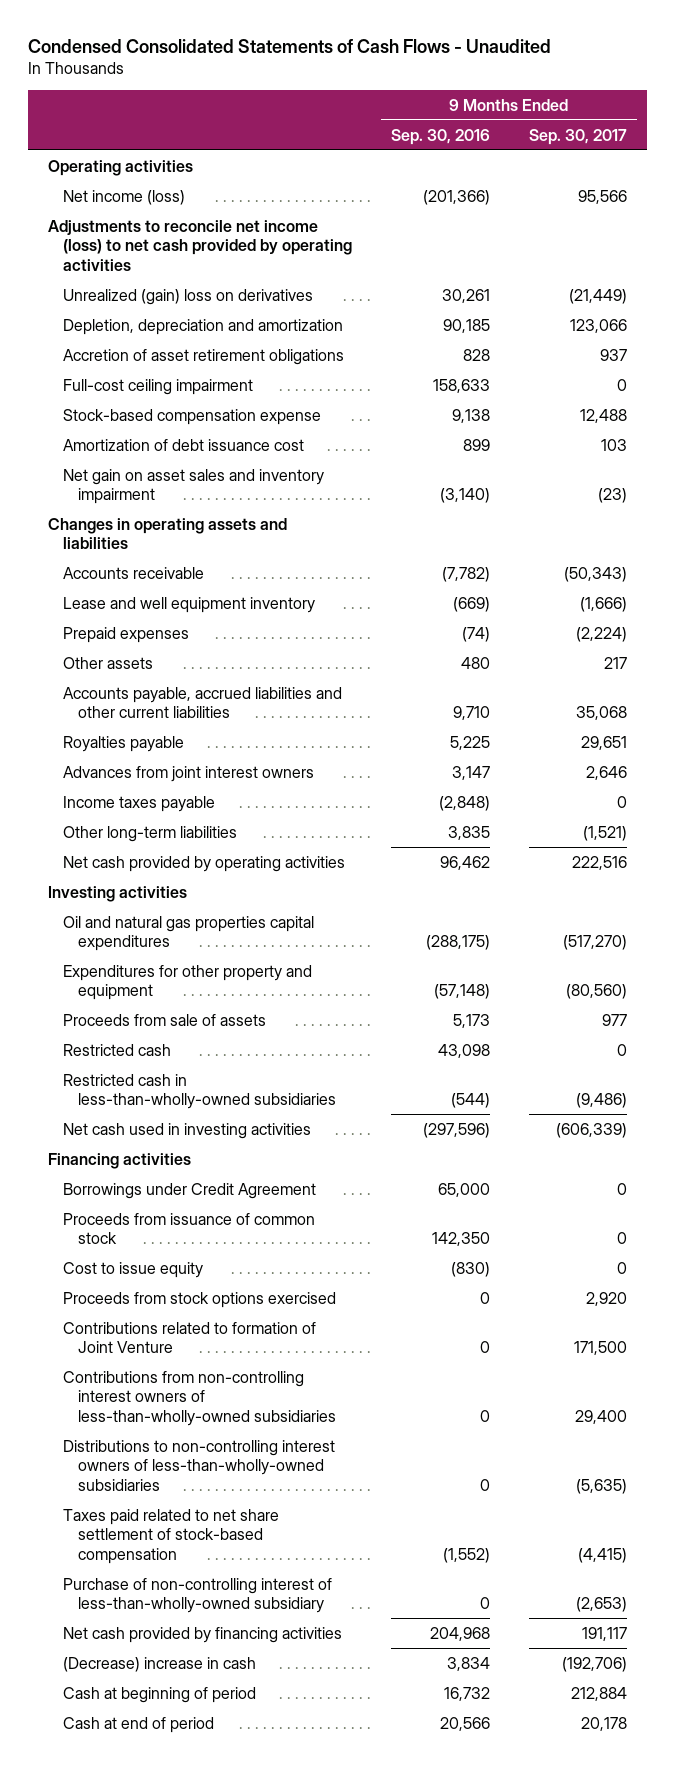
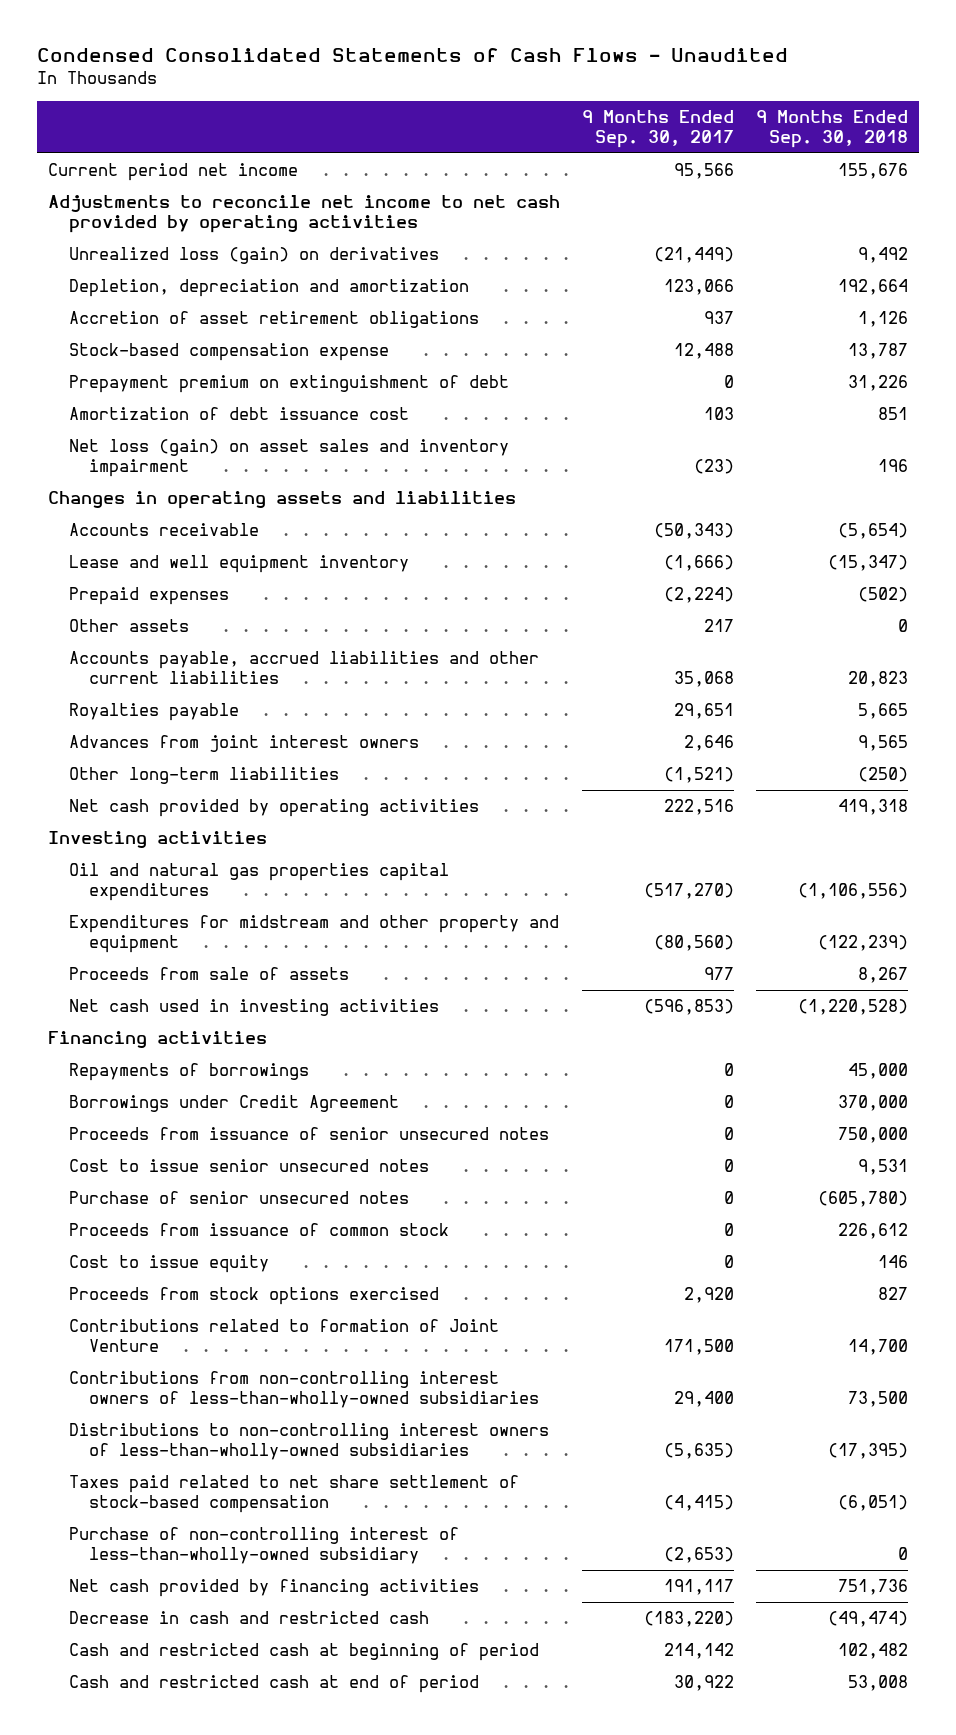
- | 9 Months Ended Sep. 30, 2016 | 9 Months Ended Sep. 30, 2017
+ | 9 Months Ended Sep. 30, 2017 | 9 Months Ended Sep. 30, 2018
- Operating activities
- Net income (loss) | (201,366) | 95,566
- Adjustments to reconcile net income (loss) to net cash provided by operating activities
- Unrealized (gain) loss on derivatives | 30,261 | (21,449)
+ Current period net income | 95,566 | 155,676
+ Adjustments to reconcile net income to net cash provided by operating activities
+ Unrealized loss (gain) on derivatives | (21,449) | 9,492
- Full-cost ceiling impairment | 158,633 | 0
+ Prepayment premium on extinguishment of debt | 0 | 31,226
- Net gain on asset sales and inventory impairment | (3,140) | (23)
+ Net loss (gain) on asset sales and inventory impairment | (23) | 196
- Income taxes payable | (2,848) | 0
- Expenditures for other property and equipment | (57,148) | (80,560)
+ Expenditures for midstream and other property and equipment | (80,560) | (122,239)
- Restricted cash | 43,098 | 0
- Restricted cash in less-than-wholly-owned subsidiaries | (544) | (9,486)
- Net cash used in investing activities | (297,596) | (606,339)
+ Net cash used in investing activities | (596,853) | (1,220,528)
+ Repayments of borrowings | 0 | 45,000
+ Proceeds from issuance of senior unsecured notes | 0 | 750,000
+ Cost to issue senior unsecured notes | 0 | 9,531
+ Purchase of senior unsecured notes | 0 | (605,780)
- (Decrease) increase in cash | 3,834 | (192,706)
- Cash at beginning of period | 16,732 | 212,884
- Cash at end of period | 20,566 | 20,178
+ Decrease in cash and restricted cash | (183,220) | (49,474)
+ Cash and restricted cash at beginning of period | 214,142 | 102,482
+ Cash and restricted cash at end of period | 30,922 | 53,008

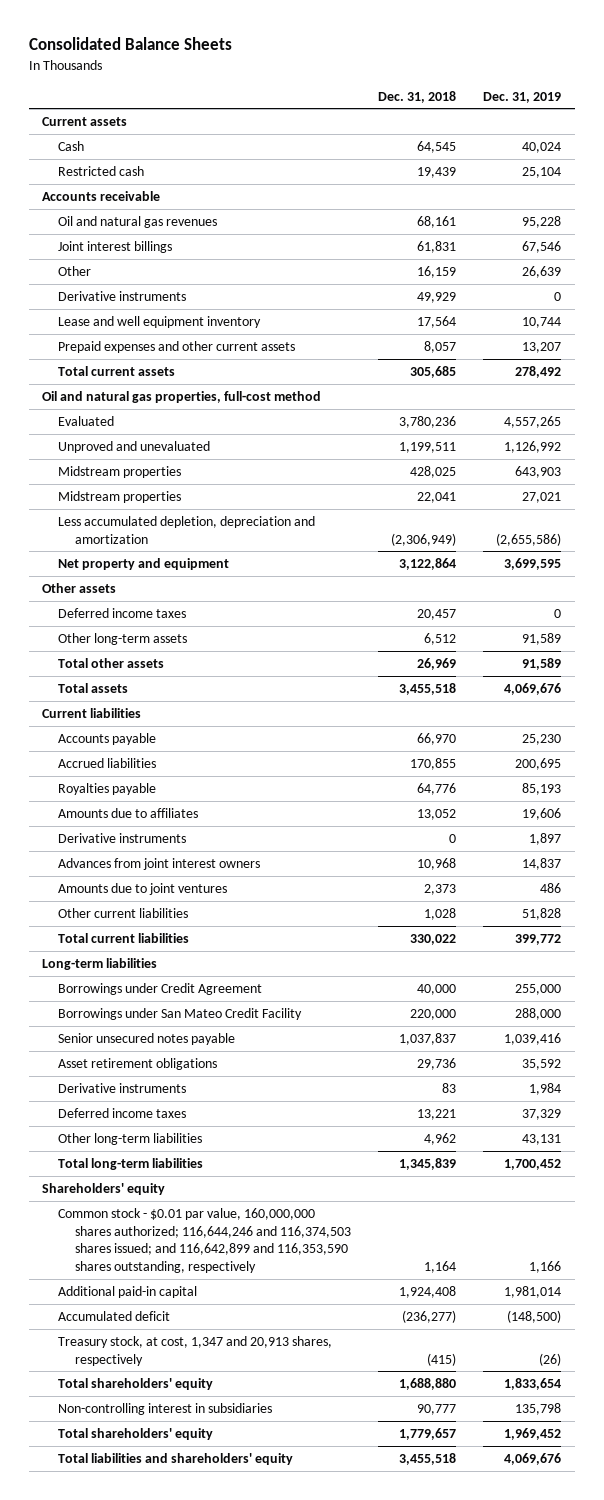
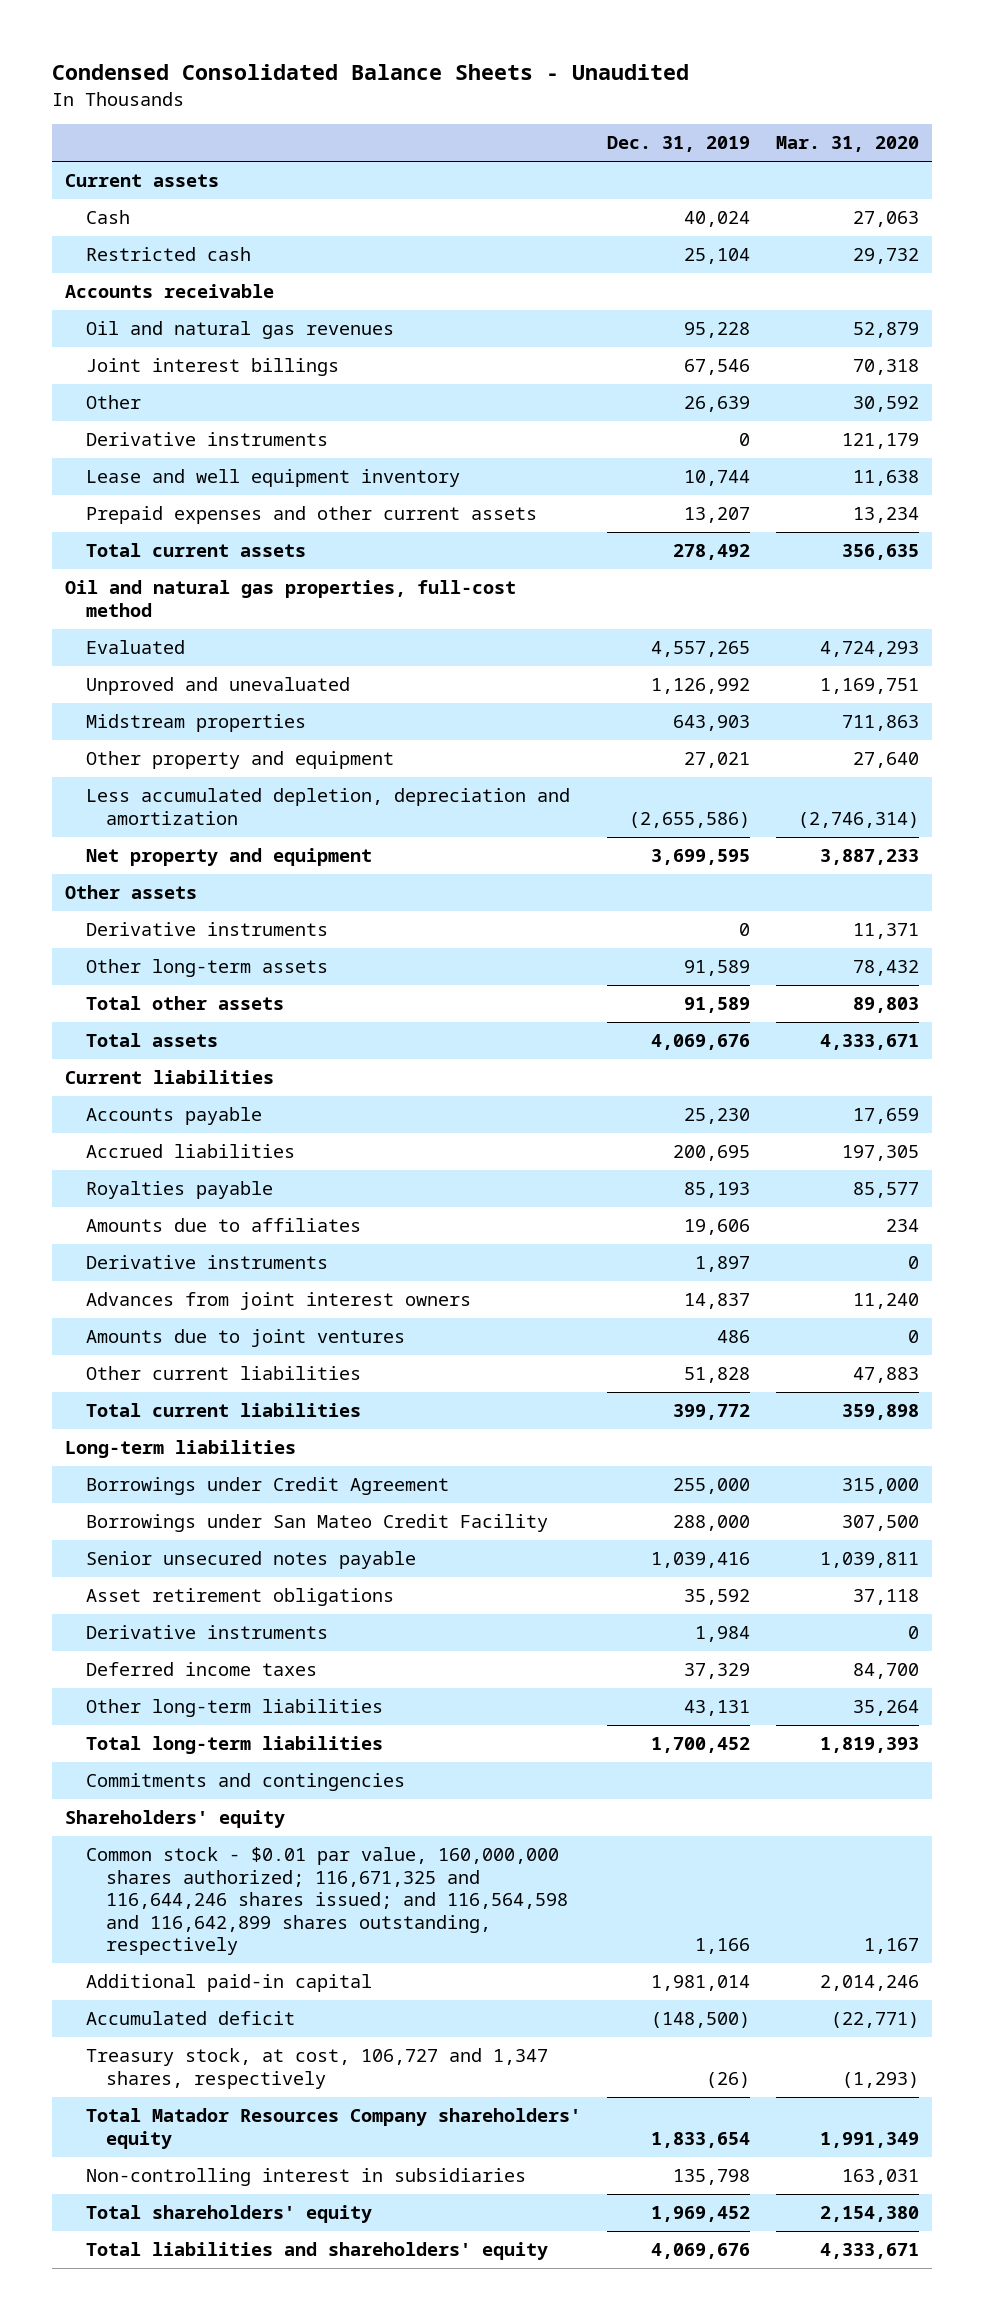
- Consolidated Balance Sheets
+ Condensed Consolidated Balance Sheets - Unaudited
- | Dec. 31, 2018 | Dec. 31, 2019
+ | Dec. 31, 2019 | Mar. 31, 2020
- Midstream properties | 22,041 | 27,021
+ Other property and equipment | 27,021 | 27,640
- Deferred income taxes | 20,457 | 0
+ Derivative instruments | 0 | 11,371
+ Commitments and contingencies
- Common stock - $0.01 par value, 160,000,000 shares authorized; 116,644,246 and 116,374,503 shares issued; and 116,642,899 and 116,353,590 shares outstanding, respectively | 1,164 | 1,166
+ Common stock - $0.01 par value, 160,000,000 shares authorized; 116,671,325 and 116,644,246 shares issued; and 116,564,598 and 116,642,899 shares outstanding, respectively | 1,166 | 1,167
- Treasury stock, at cost, 1,347 and 20,913 shares, respectively | (415) | (26)
- Total shareholders' equity | 1,688,880 | 1,833,654
+ Treasury stock, at cost, 106,727 and 1,347 shares, respectively | (26) | (1,293)
+ Total Matador Resources Company shareholders' equity | 1,833,654 | 1,991,349

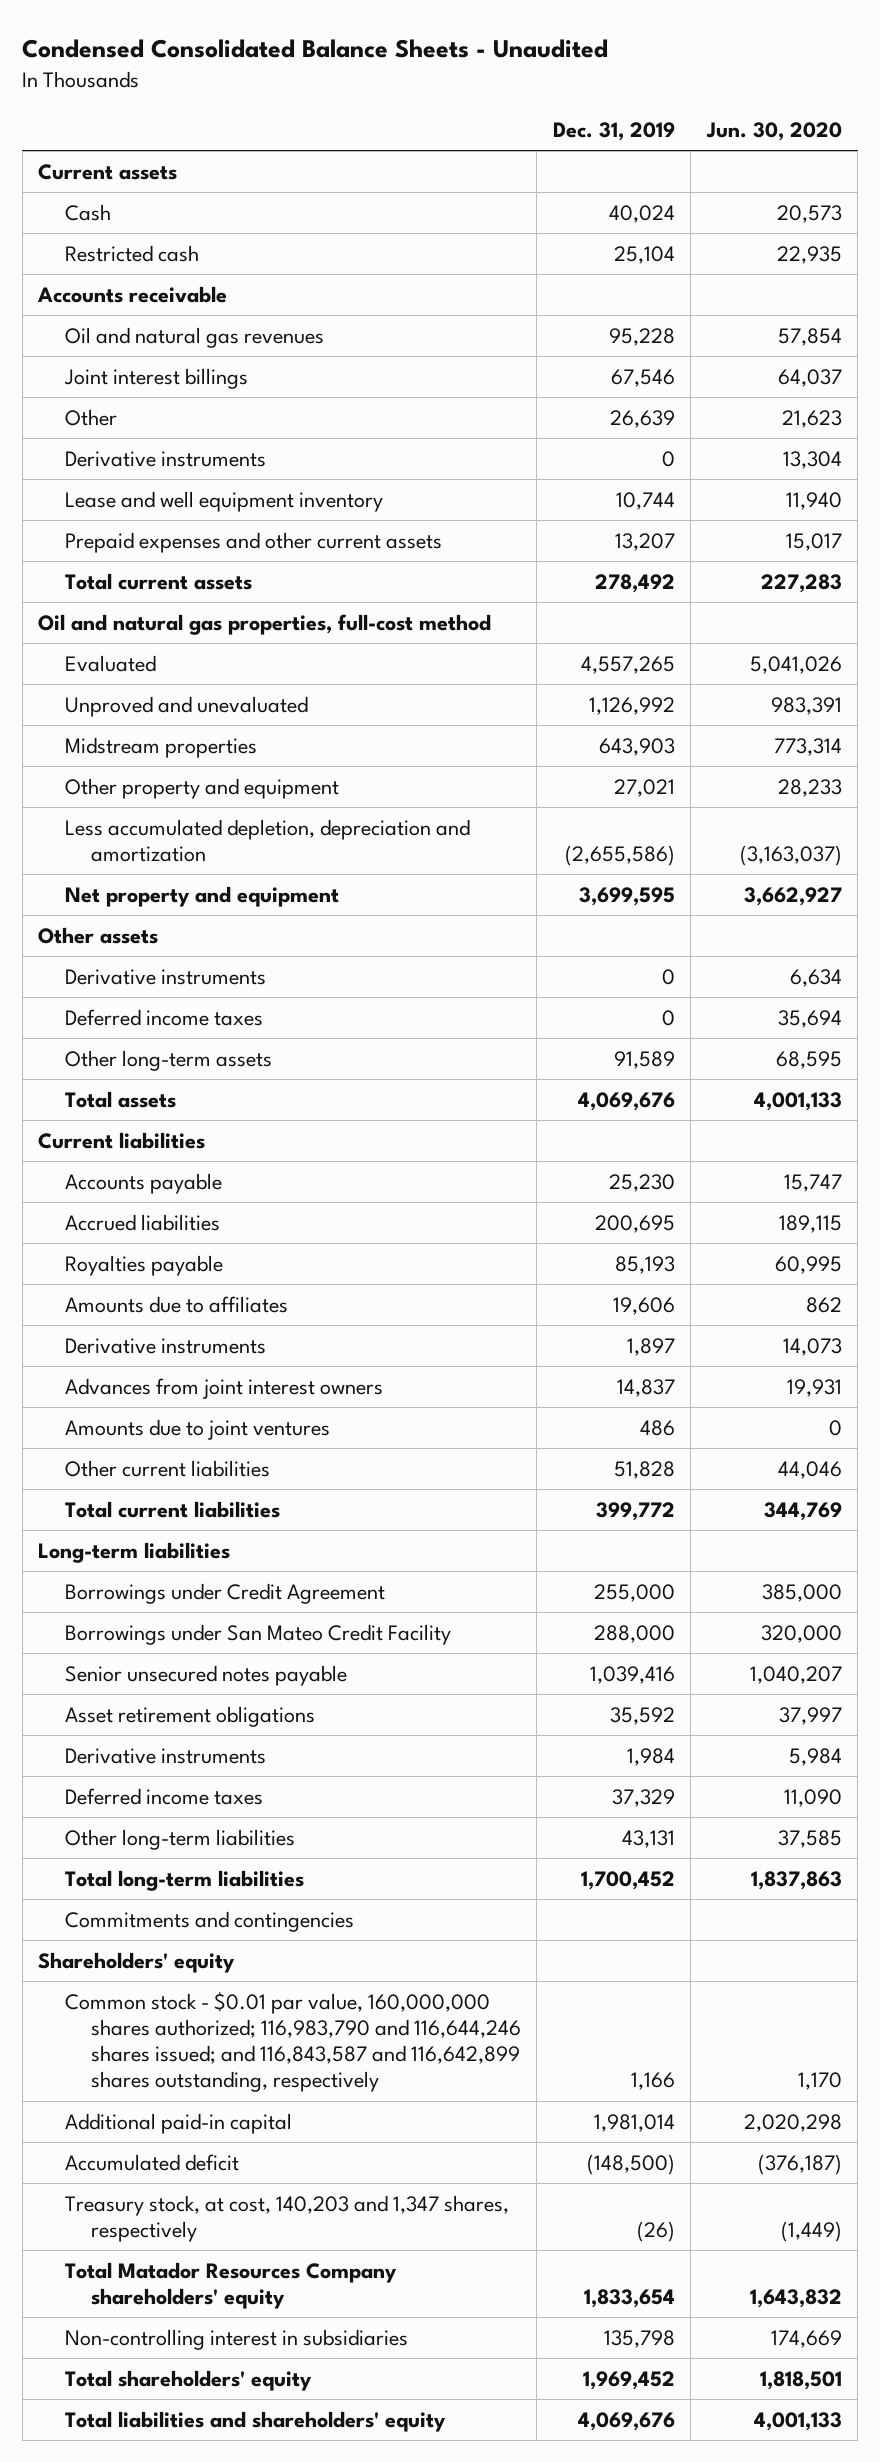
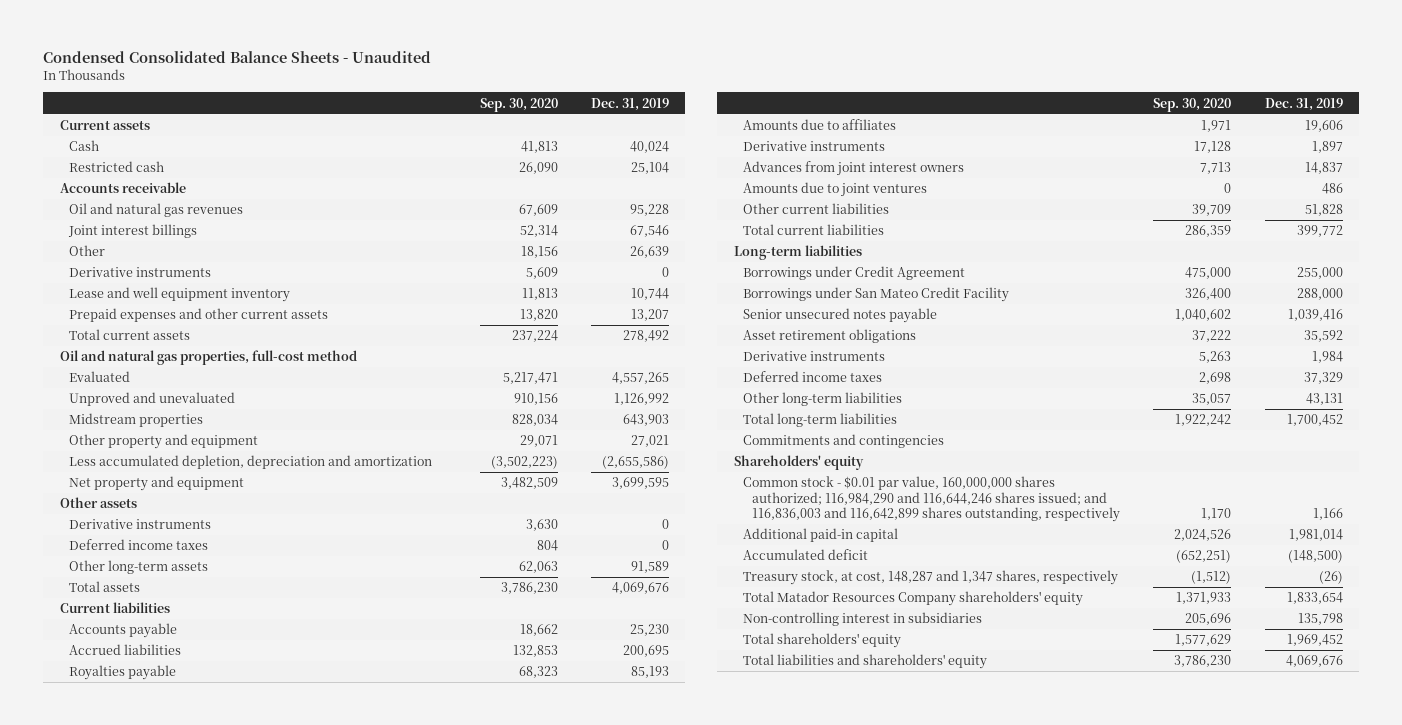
- | Dec. 31, 2019 | Jun. 30, 2020
+ | Sep. 30, 2020 | Dec. 31, 2019
- Common stock - $0.01 par value, 160,000,000 shares authorized; 116,983,790 and 116,644,246 shares issued; and 116,843,587 and 116,642,899 shares outstanding, respectively | 1,166 | 1,170
+ Common stock - $0.01 par value, 160,000,000 shares authorized; 116,984,290 and 116,644,246 shares issued; and 116,836,003 and 116,642,899 shares outstanding, respectively | 1,170 | 1,166
- Treasury stock, at cost, 140,203 and 1,347 shares, respectively | (26) | (1,449)
+ Treasury stock, at cost, 148,287 and 1,347 shares, respectively | (1,512) | (26)

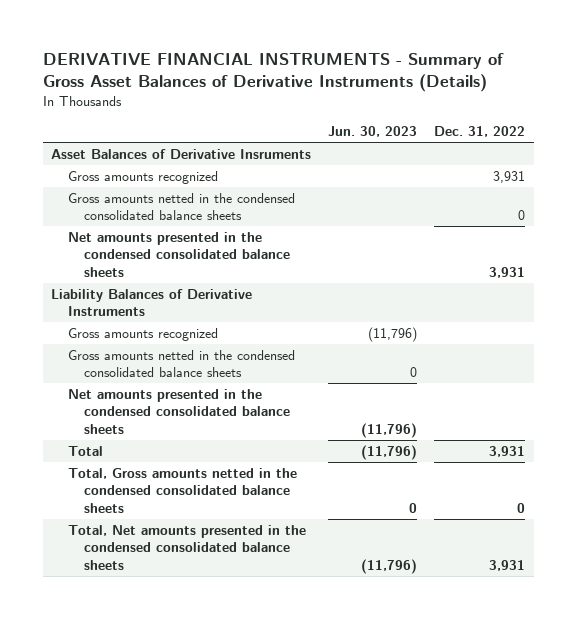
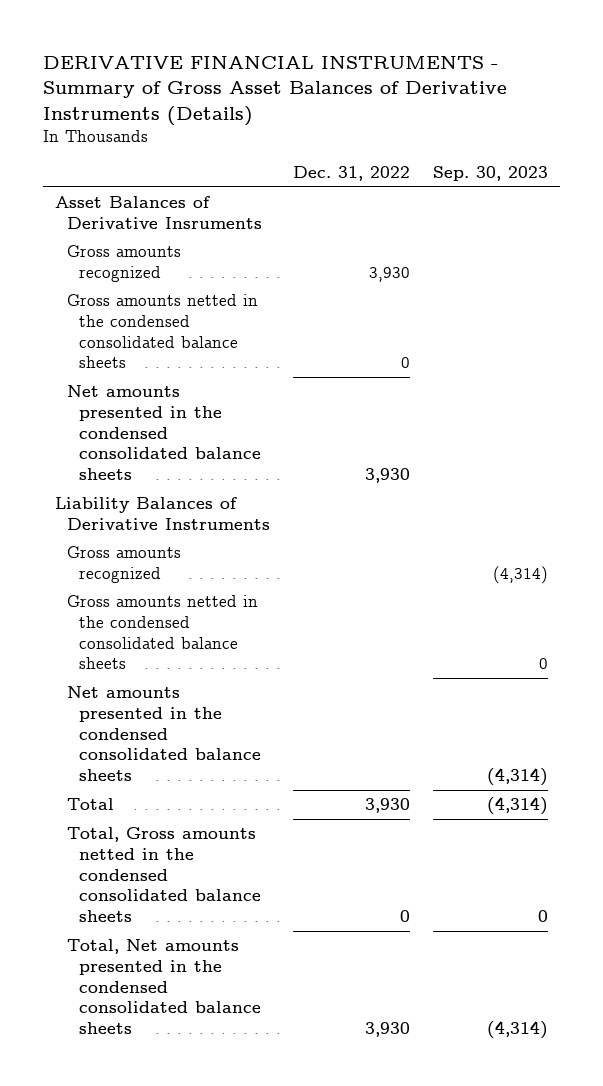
- | Jun. 30, 2023 | Dec. 31, 2022
+ | Dec. 31, 2022 | Sep. 30, 2023
- Gross amounts recognized | | 3,931
+ Gross amounts recognized | 3,930 |
- Net amounts presented in the condensed consolidated balance sheets | | 3,931
+ Net amounts presented in the condensed consolidated balance sheets | 3,930 |
- Total | (11,796) | 3,931
+ Total | 3,930 | (4,314)
- Total, Net amounts presented in the condensed consolidated balance sheets | (11,796) | 3,931
+ Total, Net amounts presented in the condensed consolidated balance sheets | 3,930 | (4,314)

